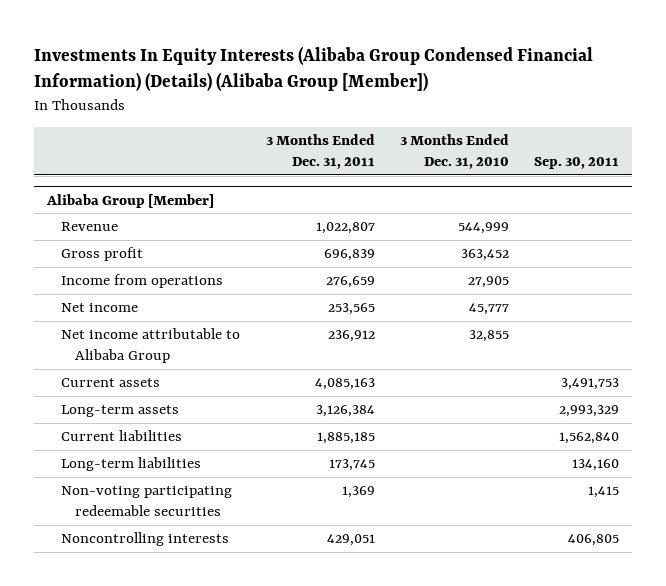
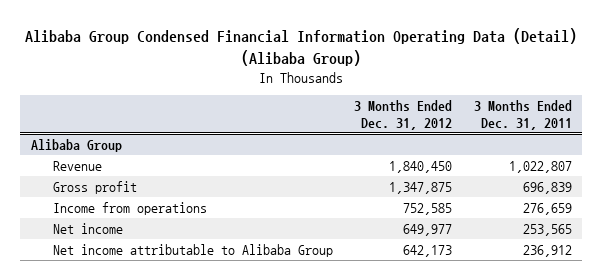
- Investments In Equity Interests (Alibaba Group Condensed Financial Information) (Details) (Alibaba Group [Member])
+ Alibaba Group Condensed Financial Information Operating Data (Detail) (Alibaba Group)
- | 3 Months Ended Dec. 31, 2011 | 3 Months Ended Dec. 31, 2010 | Sep. 30, 2011
+ | 3 Months Ended Dec. 31, 2012 | 3 Months Ended Dec. 31, 2011
- Alibaba Group [Member]
+ Alibaba Group
- Current assets | 4,085,163 | | 3,491,753
- Long-term assets | 3,126,384 | | 2,993,329
- Current liabilities | 1,885,185 | | 1,562,840
- Long-term liabilities | 173,745 | | 134,160
- Non-voting participating redeemable securities | 1,369 | | 1,415
- Noncontrolling interests | 429,051 | | 406,805

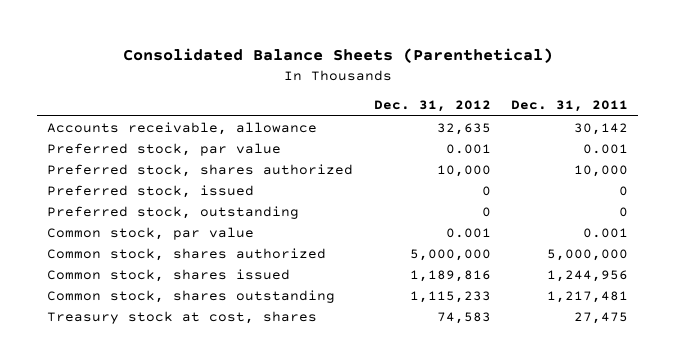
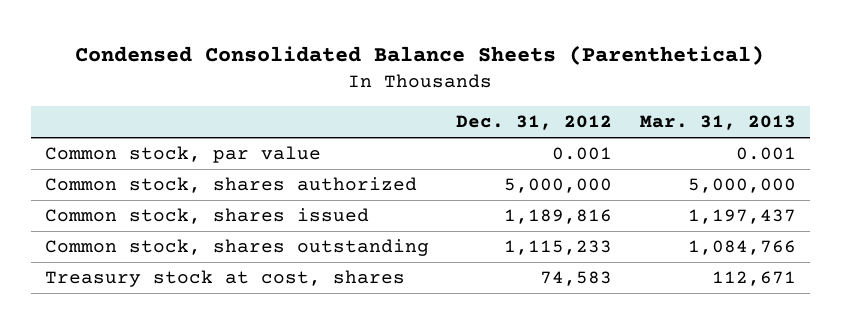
- Consolidated Balance Sheets (Parenthetical)
+ Condensed Consolidated Balance Sheets (Parenthetical)
- | Dec. 31, 2012 | Dec. 31, 2011
+ | Dec. 31, 2012 | Mar. 31, 2013
- Accounts receivable, allowance | 32,635 | 30,142
- Preferred stock, par value | 0.001 | 0.001
- Preferred stock, shares authorized | 10,000 | 10,000
- Preferred stock, issued | 0 | 0
- Preferred stock, outstanding | 0 | 0

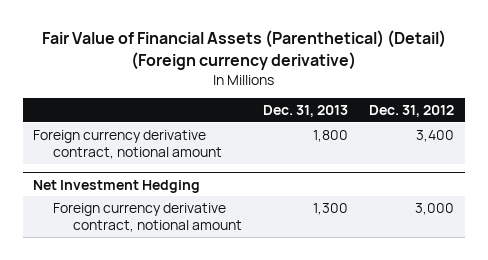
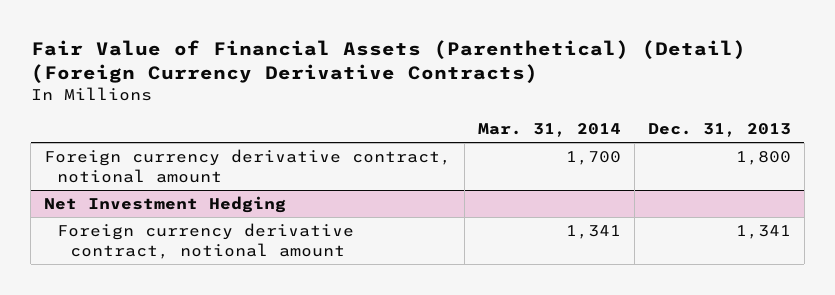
- Fair Value of Financial Assets (Parenthetical) (Detail) (Foreign currency derivative)
+ Fair Value of Financial Assets (Parenthetical) (Detail) (Foreign Currency Derivative Contracts)
- | Dec. 31, 2013 | Dec. 31, 2012
+ | Mar. 31, 2014 | Dec. 31, 2013
@ Net Investment Hedging
- Foreign currency derivative contract, notional amount | 1,300 | 3,000
+ Foreign currency derivative contract, notional amount | 1,341 | 1,341

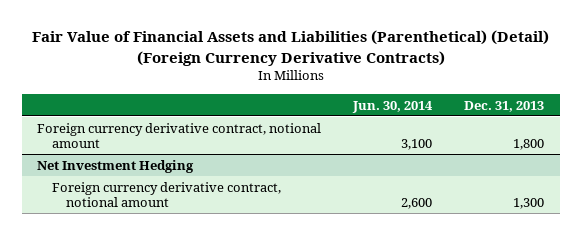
- Fair Value of Financial Assets (Parenthetical) (Detail) (Foreign Currency Derivative Contracts)
+ Fair Value of Financial Assets and Liabilities (Parenthetical) (Detail) (Foreign Currency Derivative Contracts)
- | Mar. 31, 2014 | Dec. 31, 2013
+ | Jun. 30, 2014 | Dec. 31, 2013
@ Net Investment Hedging
- Foreign currency derivative contract, notional amount | 1,341 | 1,341
+ Foreign currency derivative contract, notional amount | 2,600 | 1,300

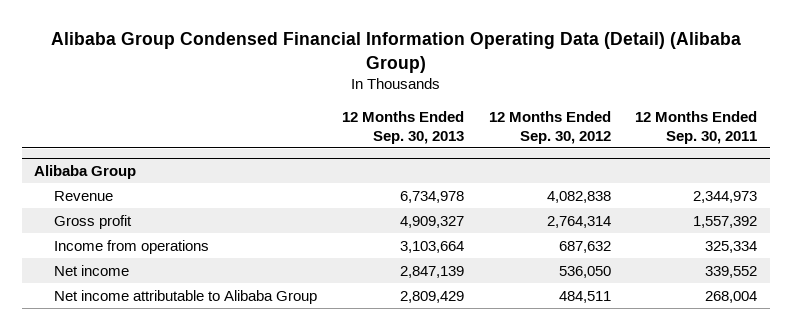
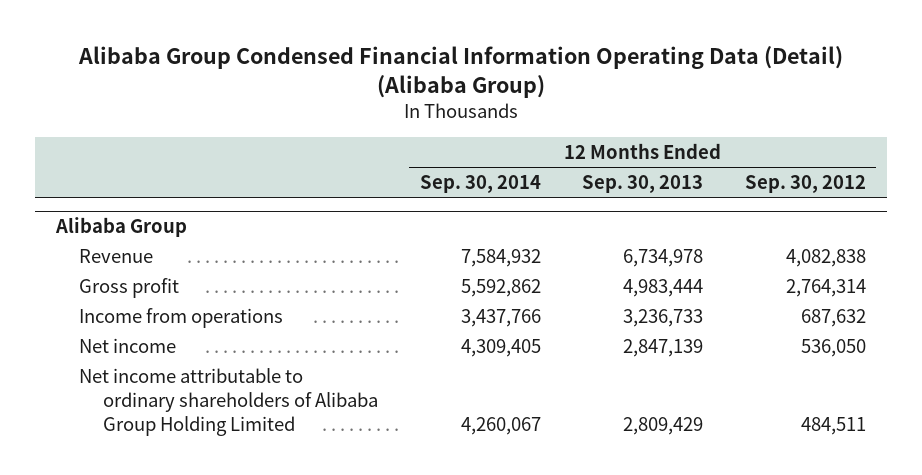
- | 12 Months Ended Sep. 30, 2013 | 12 Months Ended Sep. 30, 2012 | 12 Months Ended Sep. 30, 2011
+ | 12 Months Ended Sep. 30, 2014 | 12 Months Ended Sep. 30, 2013 | 12 Months Ended Sep. 30, 2012
@ Alibaba Group
- Gross profit | 4,909,327 | 2,764,314 | 1,557,392
- Income from operations | 3,103,664 | 687,632 | 325,334
+ Gross profit | 5,592,862 | 4,983,444 | 2,764,314
+ Income from operations | 3,437,766 | 3,236,733 | 687,632
- Net income attributable to Alibaba Group | 2,809,429 | 484,511 | 268,004
+ Net income attributable to ordinary shareholders of Alibaba Group Holding Limited | 4,260,067 | 2,809,429 | 484,511

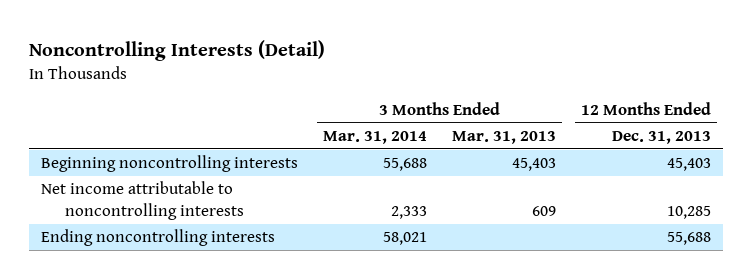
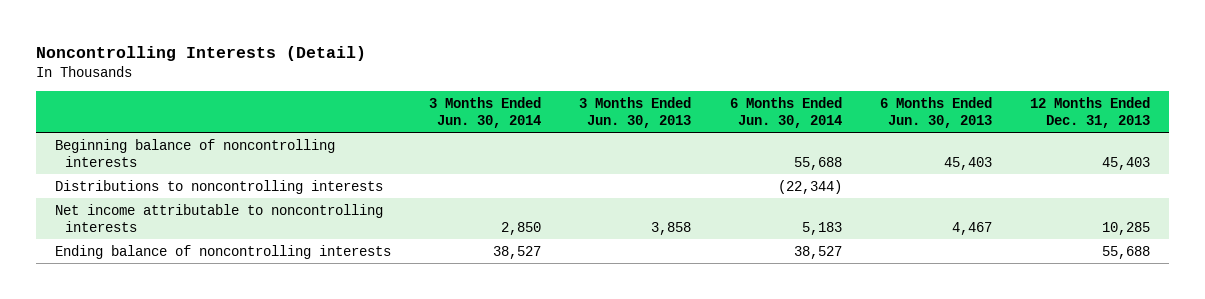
- | 3 Months Ended Mar. 31, 2014 | 3 Months Ended Mar. 31, 2013 | 12 Months Ended Dec. 31, 2013
+ | 3 Months Ended Jun. 30, 2014 | 3 Months Ended Jun. 30, 2013 | 6 Months Ended Jun. 30, 2014 | 6 Months Ended Jun. 30, 2013 | 12 Months Ended Dec. 31, 2013
- Beginning noncontrolling interests | 55,688 | 45,403 | 45,403
+ Beginning balance of noncontrolling interests | | | 55,688 | 45,403 | 45,403
+ Distributions to noncontrolling interests | | | (22,344) | |
- Ending noncontrolling interests | 58,021 | | 55,688
+ Ending balance of noncontrolling interests | 38,527 | | 38,527 | | 55,688

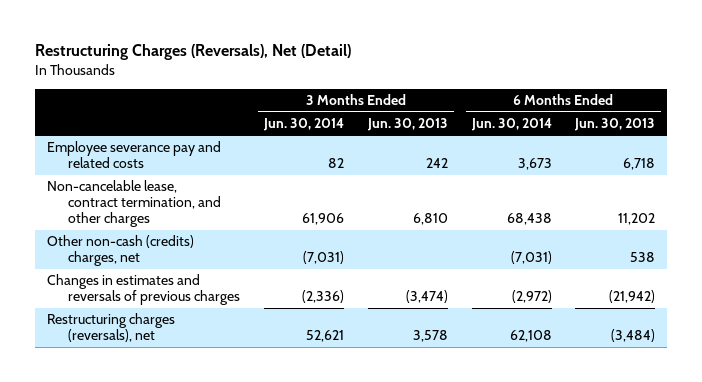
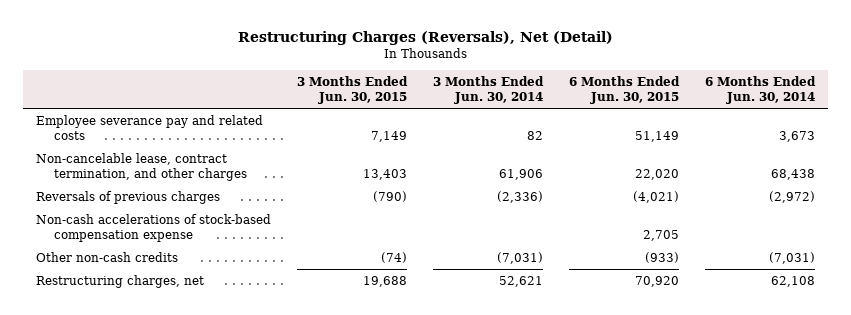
- | 3 Months Ended Jun. 30, 2014 | 3 Months Ended Jun. 30, 2013 | 6 Months Ended Jun. 30, 2014 | 6 Months Ended Jun. 30, 2013
+ | 3 Months Ended Jun. 30, 2015 | 3 Months Ended Jun. 30, 2014 | 6 Months Ended Jun. 30, 2015 | 6 Months Ended Jun. 30, 2014
- Other non-cash (credits) charges, net | (7,031) | | (7,031) | 538
- Changes in estimates and reversals of previous charges | (2,336) | (3,474) | (2,972) | (21,942)
- Restructuring charges (reversals), net | 52,621 | 3,578 | 62,108 | (3,484)
+ Reversals of previous charges | (790) | (2,336) | (4,021) | (2,972)
+ Non-cash accelerations of stock-based compensation expense | | | 2,705 |
+ Other non-cash credits | (74) | (7,031) | (933) | (7,031)
+ Restructuring charges, net | 19,688 | 52,621 | 70,920 | 62,108

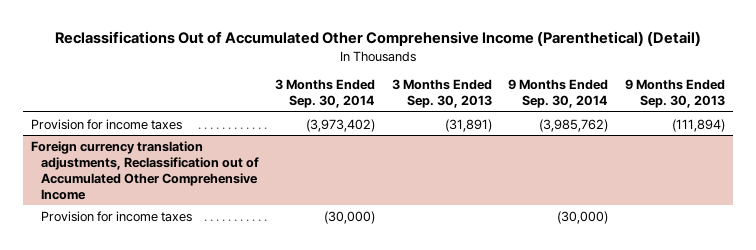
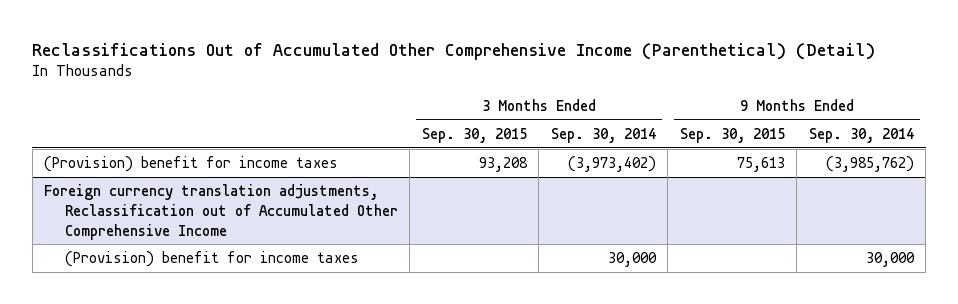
- | 3 Months Ended Sep. 30, 2014 | 3 Months Ended Sep. 30, 2013 | 9 Months Ended Sep. 30, 2014 | 9 Months Ended Sep. 30, 2013
+ | 3 Months Ended Sep. 30, 2015 | 3 Months Ended Sep. 30, 2014 | 9 Months Ended Sep. 30, 2015 | 9 Months Ended Sep. 30, 2014
- Provision for income taxes | (3,973,402) | (31,891) | (3,985,762) | (111,894)
+ (Provision) benefit for income taxes | 93,208 | (3,973,402) | 75,613 | (3,985,762)
@ Foreign currency translation adjustments, Reclassification out of Accumulated Other Comprehensive Income
- Provision for income taxes | (30,000) | | (30,000) |
+ (Provision) benefit for income taxes | | 30,000 | | 30,000

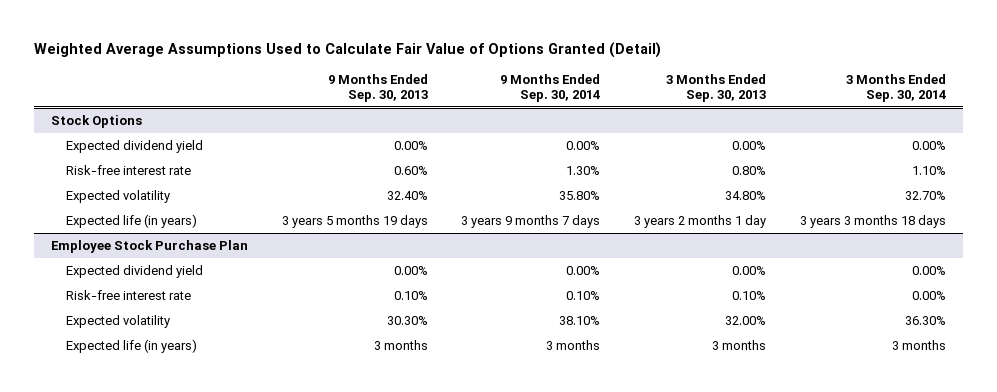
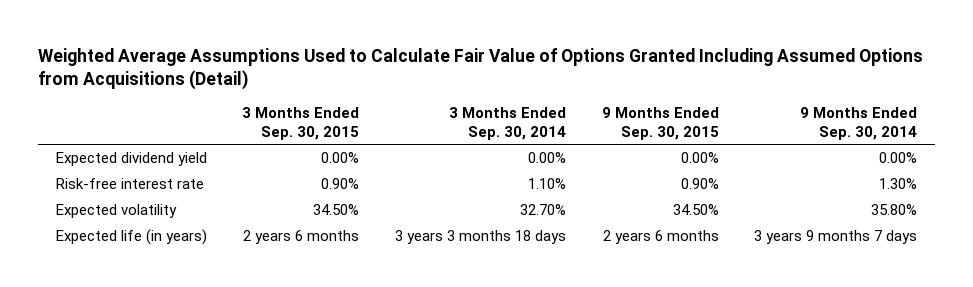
- Weighted Average Assumptions Used to Calculate Fair Value of Options Granted (Detail)
+ Weighted Average Assumptions Used to Calculate Fair Value of Options Granted Including Assumed Options from Acquisitions (Detail)
- | 9 Months Ended Sep. 30, 2013 | 9 Months Ended Sep. 30, 2014 | 3 Months Ended Sep. 30, 2013 | 3 Months Ended Sep. 30, 2014
+ | 3 Months Ended Sep. 30, 2015 | 3 Months Ended Sep. 30, 2014 | 9 Months Ended Sep. 30, 2015 | 9 Months Ended Sep. 30, 2014
- Stock Options
- Employee Stock Purchase Plan
- Expected dividend yield | 0.00% | 0.00% | 0.00% | 0.00%
- Risk-free interest rate | 0.10% | 0.10% | 0.10% | 0.00%
- Expected volatility | 30.30% | 38.10% | 32.00% | 36.30%
- Expected life (in years) | 3 months | 3 months | 3 months | 3 months

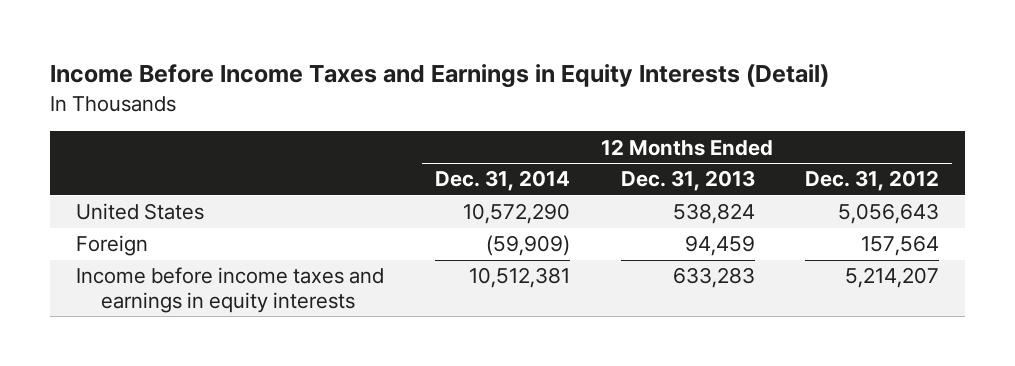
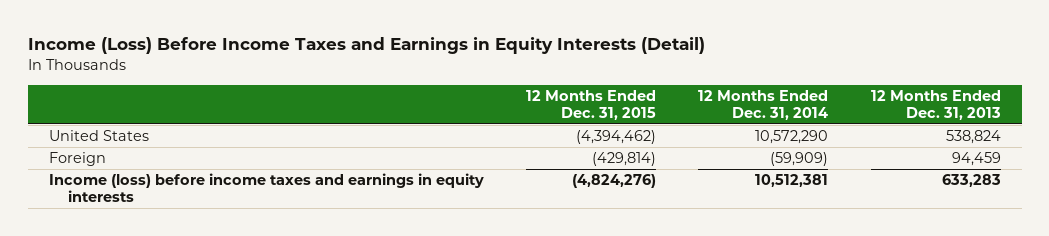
- Income Before Income Taxes and Earnings in Equity Interests (Detail)
+ Income (Loss) Before Income Taxes and Earnings in Equity Interests (Detail)
- | 12 Months Ended Dec. 31, 2014 | 12 Months Ended Dec. 31, 2013 | 12 Months Ended Dec. 31, 2012
+ | 12 Months Ended Dec. 31, 2015 | 12 Months Ended Dec. 31, 2014 | 12 Months Ended Dec. 31, 2013
- Income before income taxes and earnings in equity interests | 10,512,381 | 633,283 | 5,214,207
+ Income (loss) before income taxes and earnings in equity interests | (4,824,276) | 10,512,381 | 633,283

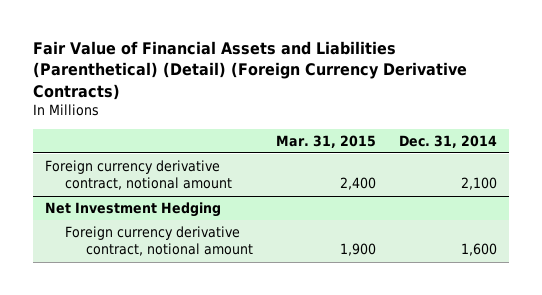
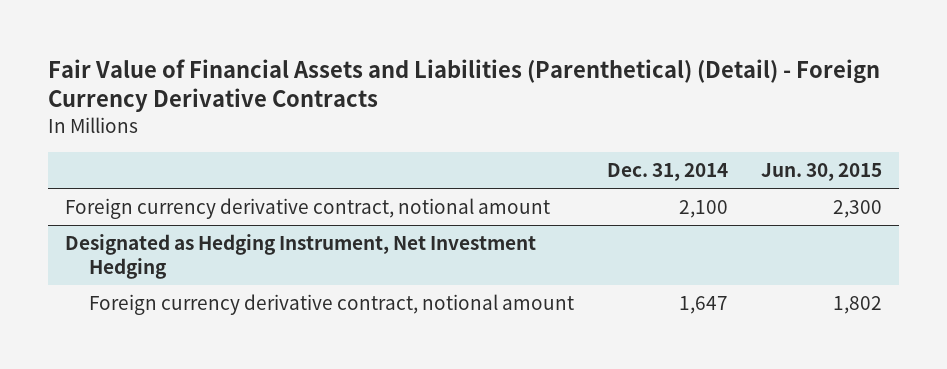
- Fair Value of Financial Assets and Liabilities (Parenthetical) (Detail) (Foreign Currency Derivative Contracts)
+ Fair Value of Financial Assets and Liabilities (Parenthetical) (Detail) - Foreign Currency Derivative Contracts
- | Mar. 31, 2015 | Dec. 31, 2014
+ | Dec. 31, 2014 | Jun. 30, 2015
- Net Investment Hedging
- Foreign currency derivative contract, notional amount | 1,900 | 1,600
+ Designated as Hedging Instrument, Net Investment Hedging
+ Foreign currency derivative contract, notional amount | 1,647 | 1,802

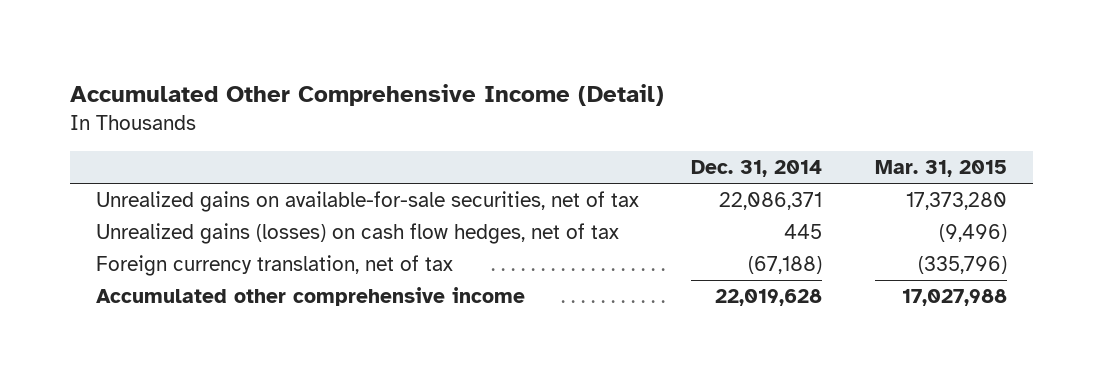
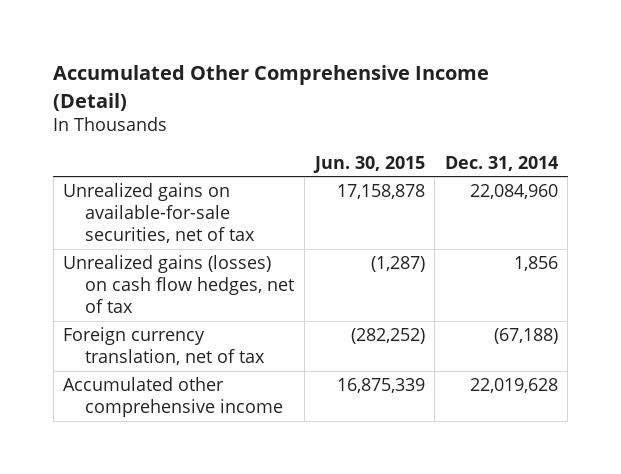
- | Dec. 31, 2014 | Mar. 31, 2015
+ | Jun. 30, 2015 | Dec. 31, 2014
- Unrealized gains on available-for-sale securities, net of tax | 22,086,371 | 17,373,280
- Unrealized gains (losses) on cash flow hedges, net of tax | 445 | (9,496)
+ Unrealized gains on available-for-sale securities, net of tax | 17,158,878 | 22,084,960
+ Unrealized gains (losses) on cash flow hedges, net of tax | (1,287) | 1,856

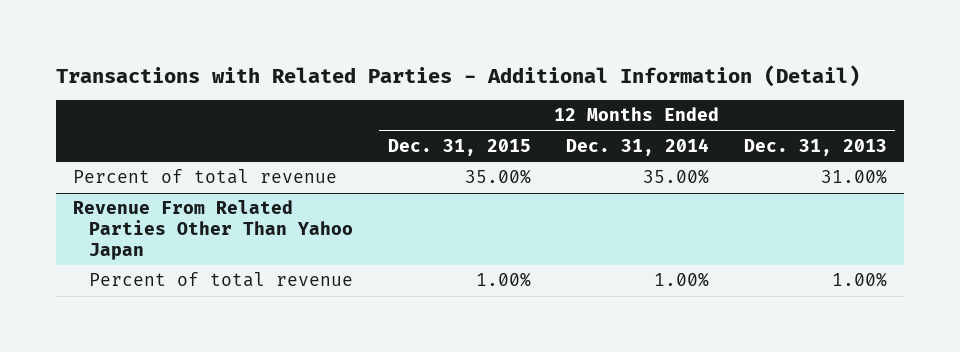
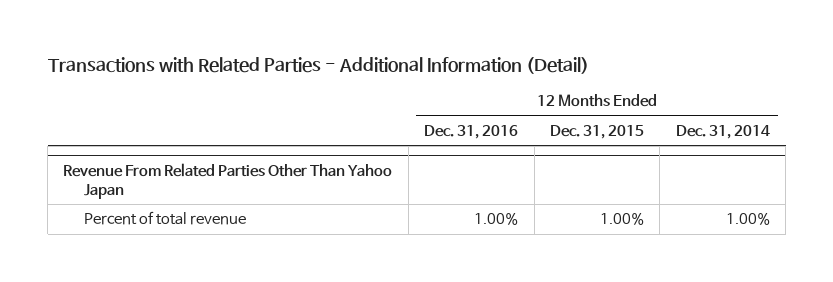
- | 12 Months Ended Dec. 31, 2015 | 12 Months Ended Dec. 31, 2014 | 12 Months Ended Dec. 31, 2013
+ | 12 Months Ended Dec. 31, 2016 | 12 Months Ended Dec. 31, 2015 | 12 Months Ended Dec. 31, 2014
- Percent of total revenue | 35.00% | 35.00% | 31.00%

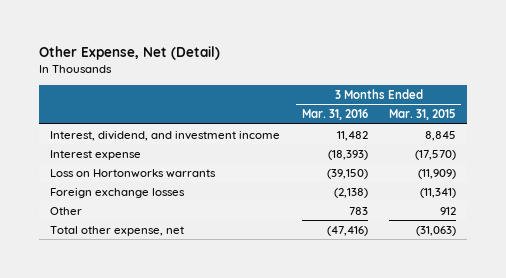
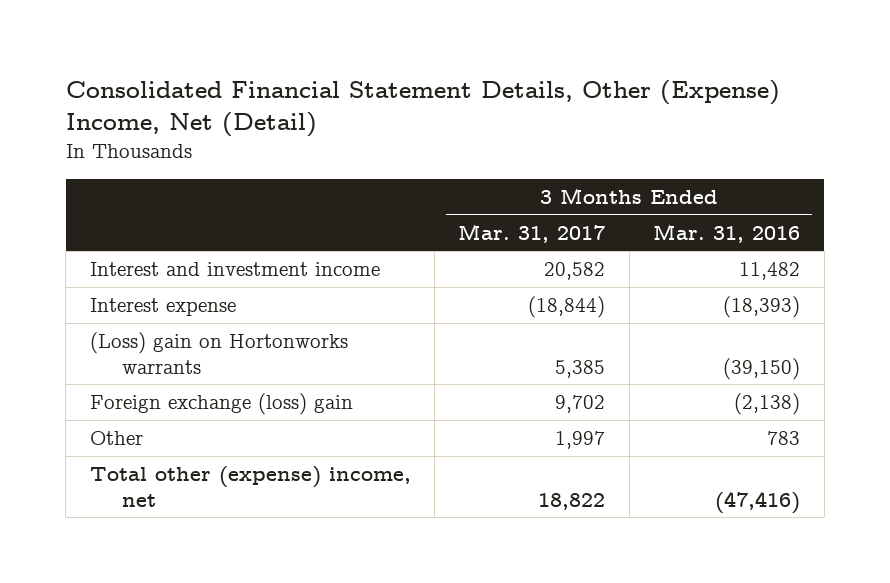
- Other Expense, Net (Detail)
+ Consolidated Financial Statement Details, Other (Expense) Income, Net (Detail)
- | 3 Months Ended Mar. 31, 2016 | 3 Months Ended Mar. 31, 2015
+ | 3 Months Ended Mar. 31, 2017 | 3 Months Ended Mar. 31, 2016
- Interest, dividend, and investment income | 11,482 | 8,845
+ Interest and investment income | 20,582 | 11,482
- Loss on Hortonworks warrants | (39,150) | (11,909)
- Foreign exchange losses | (2,138) | (11,341)
+ (Loss) gain on Hortonworks warrants | 5,385 | (39,150)
+ Foreign exchange (loss) gain | 9,702 | (2,138)
- Total other expense, net | (47,416) | (31,063)
+ Total other (expense) income, net | 18,822 | (47,416)

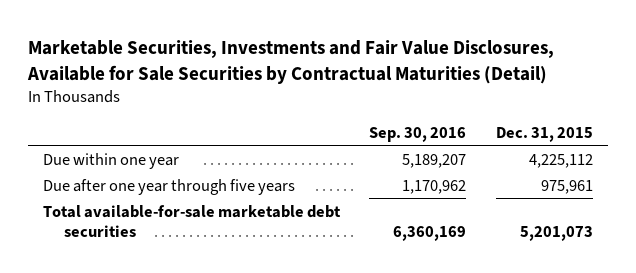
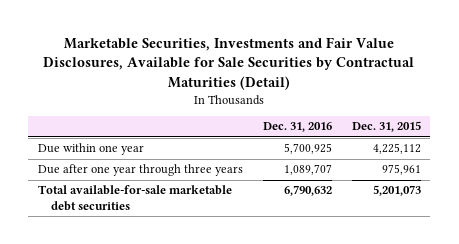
- | Sep. 30, 2016 | Dec. 31, 2015
+ | Dec. 31, 2016 | Dec. 31, 2015
- Due after one year through five years | 1,170,962 | 975,961
+ Due after one year through three years | 1,089,707 | 975,961

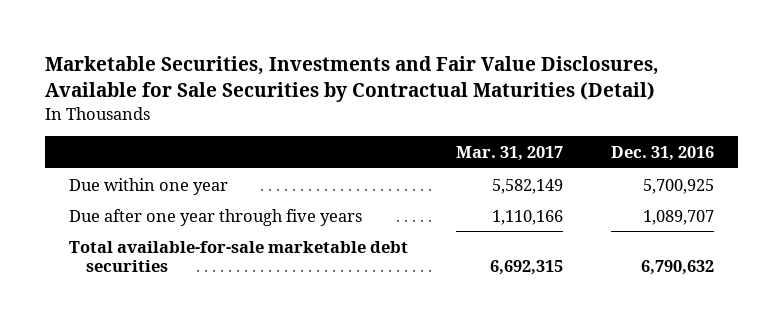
- | Dec. 31, 2016 | Dec. 31, 2015
+ | Mar. 31, 2017 | Dec. 31, 2016
- Due after one year through three years | 1,089,707 | 975,961
+ Due after one year through five years | 1,110,166 | 1,089,707

